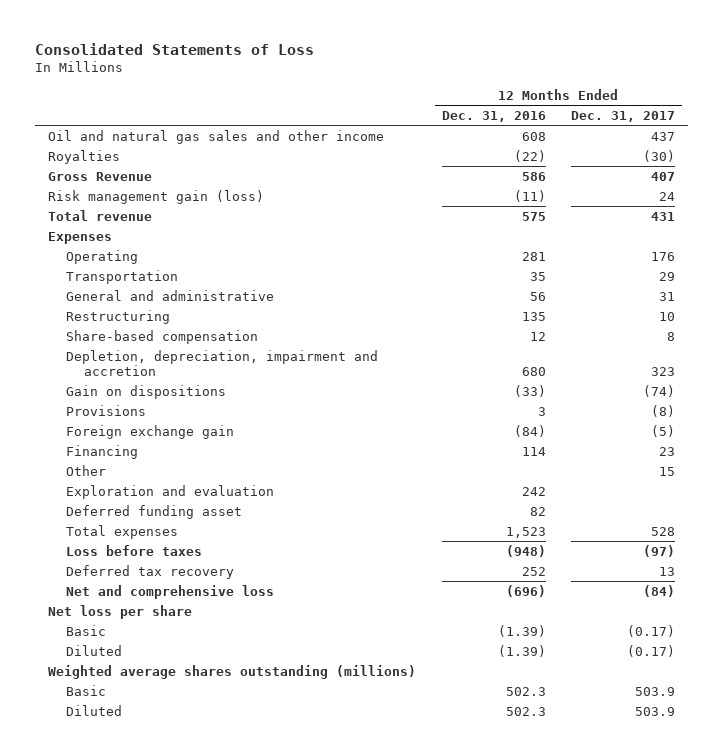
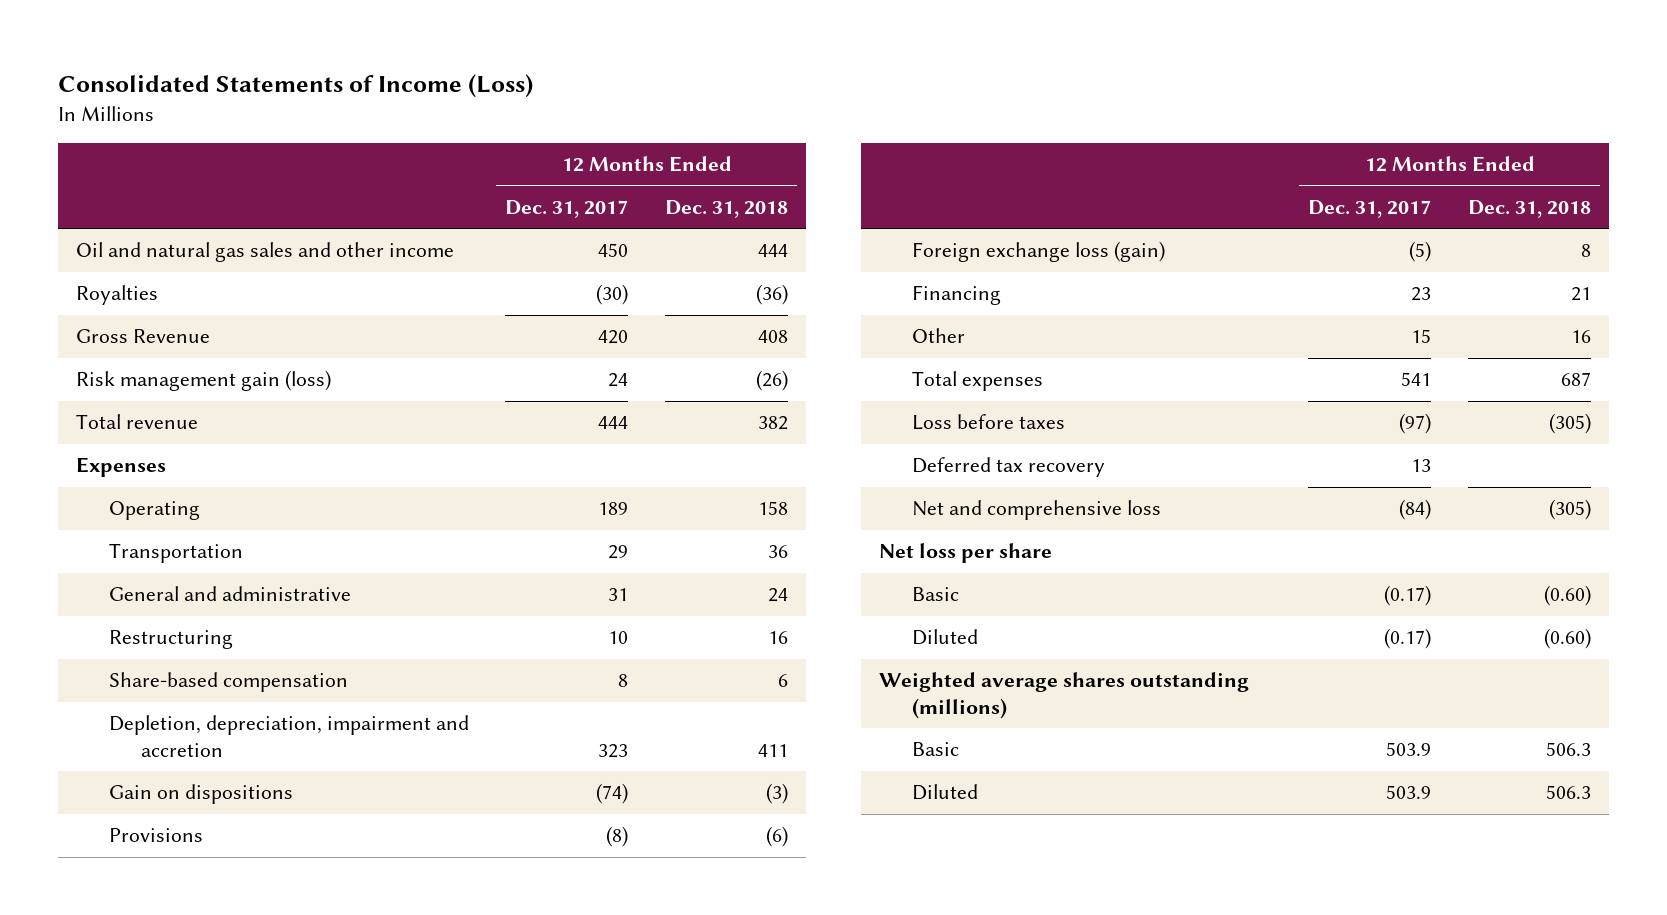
- Consolidated Statements of Loss
+ Consolidated Statements of Income (Loss)
- | 12 Months Ended Dec. 31, 2016 | 12 Months Ended Dec. 31, 2017
+ | 12 Months Ended Dec. 31, 2017 | 12 Months Ended Dec. 31, 2018
- Oil and natural gas sales and other income | 608 | 437
+ Oil and natural gas sales and other income | 450 | 444
- Gross Revenue | 586 | 407
+ Gross Revenue | 420 | 408
- Total revenue | 575 | 431
+ Total revenue | 444 | 382
- Operating | 281 | 176
+ Operating | 189 | 158
- Foreign exchange gain | (84) | (5)
+ Foreign exchange loss (gain) | (5) | 8
- Exploration and evaluation | 242 |
- Deferred funding asset | 82 |
- Total expenses | 1,523 | 528
+ Total expenses | 541 | 687

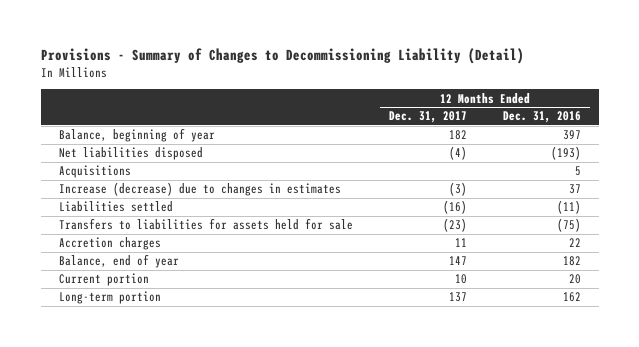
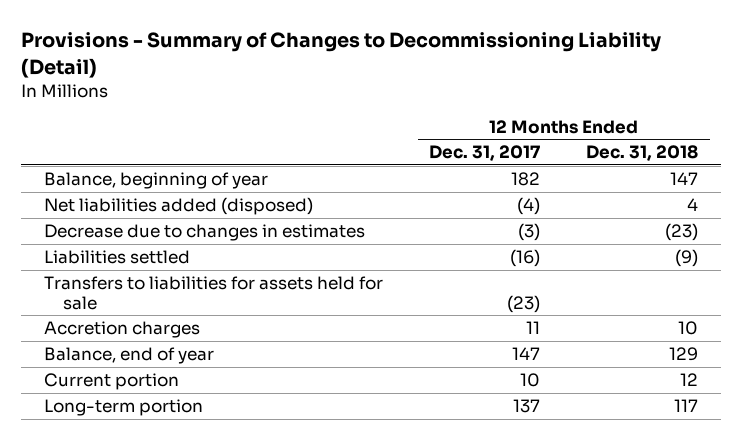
- | 12 Months Ended Dec. 31, 2017 | 12 Months Ended Dec. 31, 2016
+ | 12 Months Ended Dec. 31, 2017 | 12 Months Ended Dec. 31, 2018
- Net liabilities disposed | (4) | (193)
- Acquisitions | | 5
- Increase (decrease) due to changes in estimates | (3) | 37
+ Net liabilities added (disposed) | (4) | 4
+ Decrease due to changes in estimates | (3) | (23)

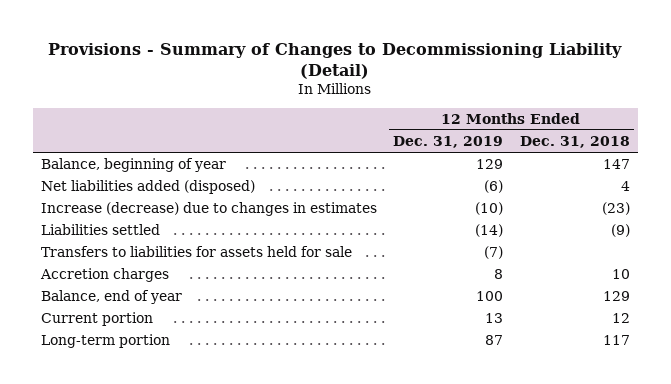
- | 12 Months Ended Dec. 31, 2017 | 12 Months Ended Dec. 31, 2018
+ | 12 Months Ended Dec. 31, 2019 | 12 Months Ended Dec. 31, 2018
- Decrease due to changes in estimates | (3) | (23)
+ Increase (decrease) due to changes in estimates | (10) | (23)

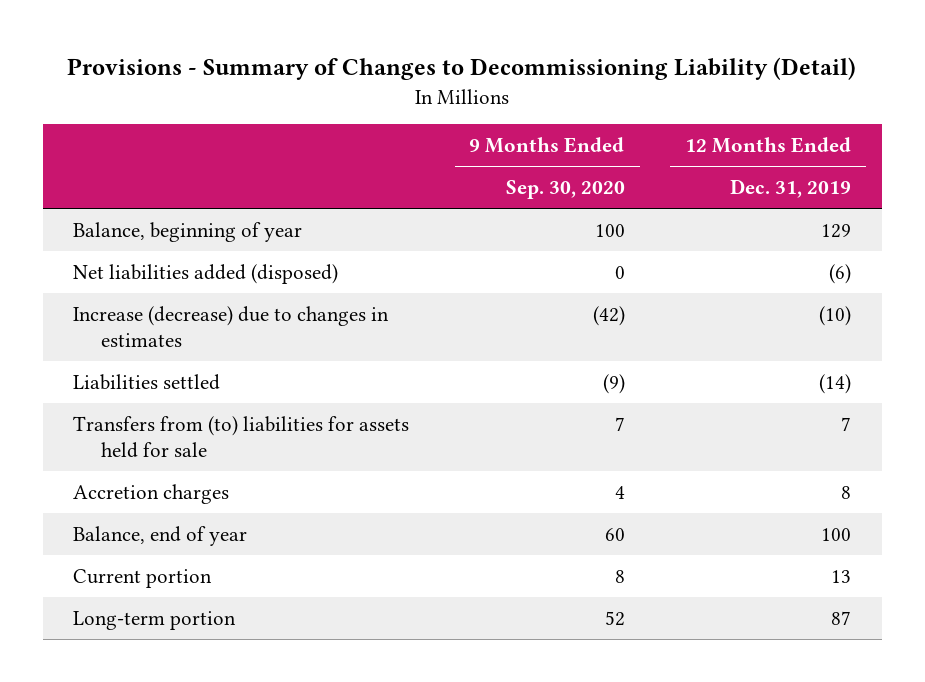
- | 12 Months Ended Dec. 31, 2019 | 12 Months Ended Dec. 31, 2018
+ | 9 Months Ended Sep. 30, 2020 | 12 Months Ended Dec. 31, 2019
- Transfers to liabilities for assets held for sale | (7) |
+ Transfers from (to) liabilities for assets held for sale | 7 | 7

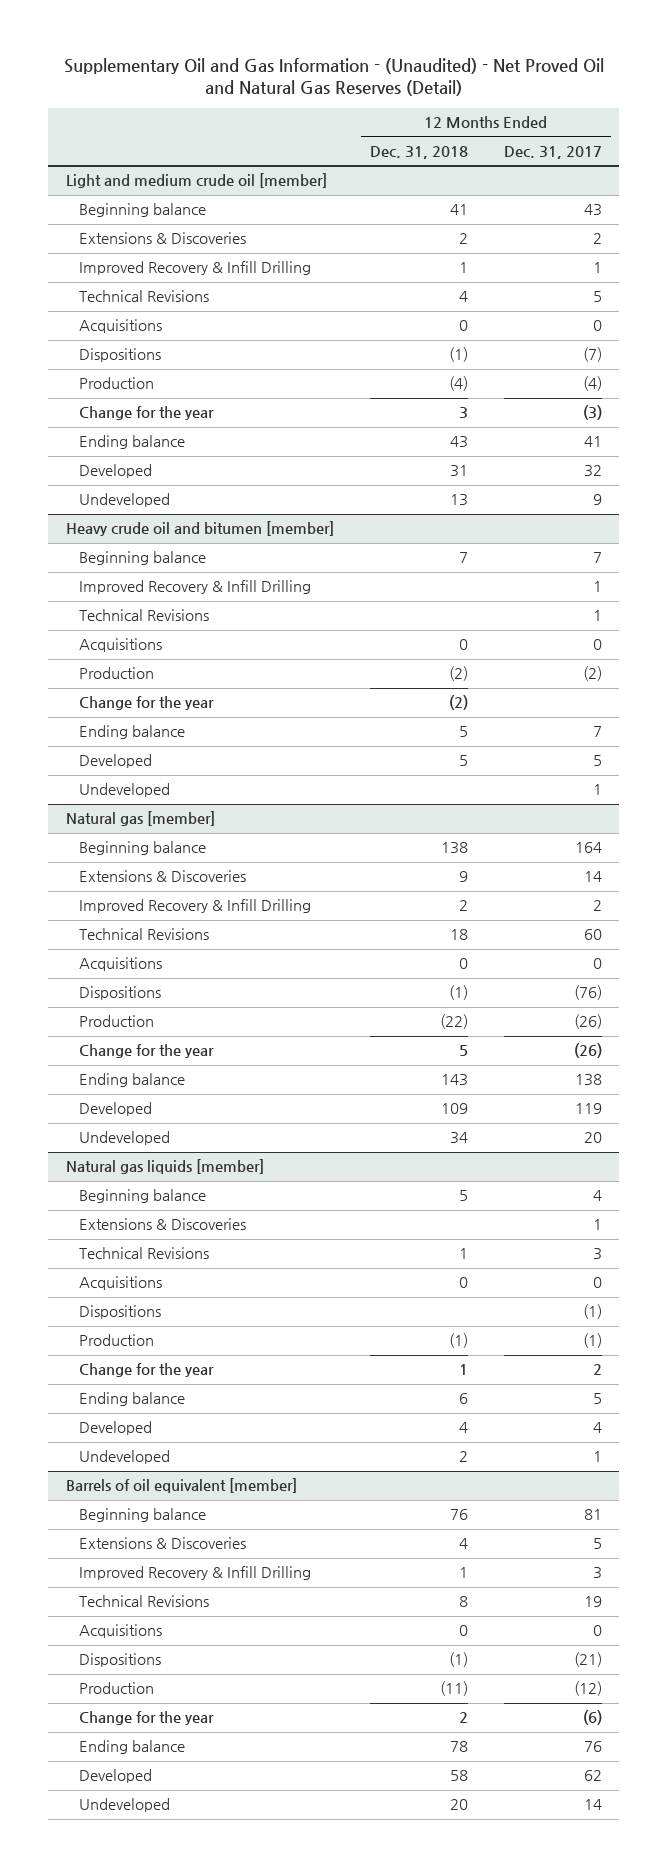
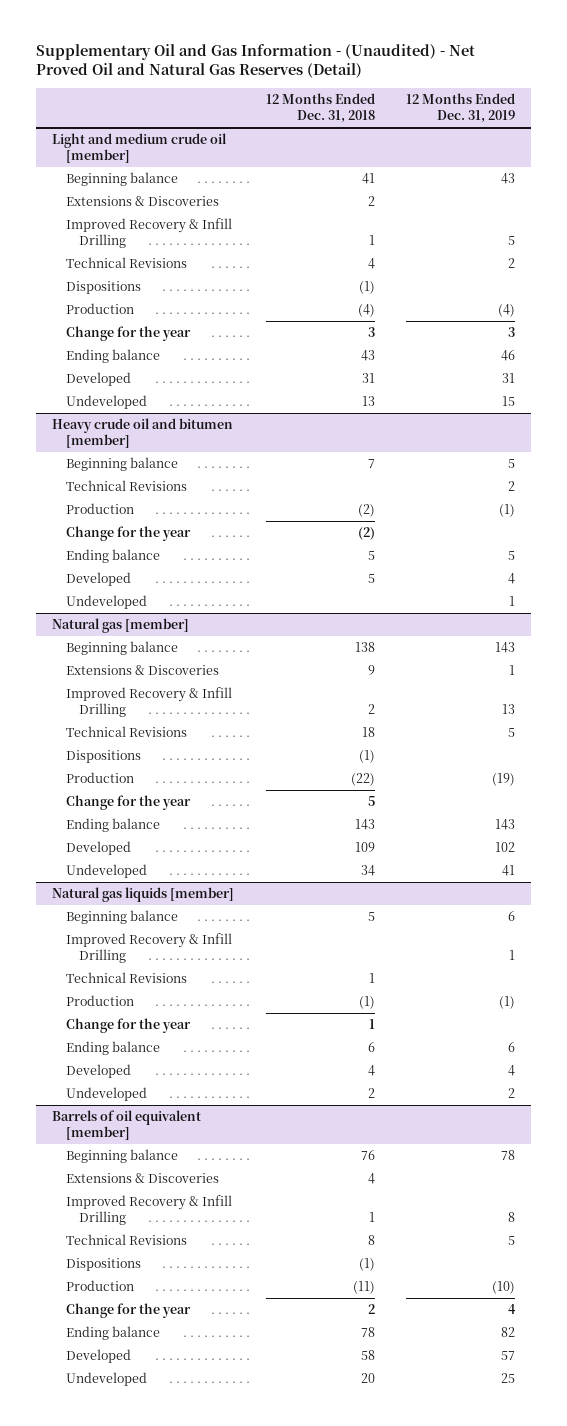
- | 12 Months Ended Dec. 31, 2018 | 12 Months Ended Dec. 31, 2017
+ | 12 Months Ended Dec. 31, 2018 | 12 Months Ended Dec. 31, 2019
@ Light and medium crude oil [member]
- Acquisitions | 0 | 0
@ Heavy crude oil and bitumen [member]
- Improved Recovery & Infill Drilling | | 1
- Acquisitions | 0 | 0
@ Natural gas [member]
- Acquisitions | 0 | 0
@ Natural gas liquids [member]
- Extensions & Discoveries | | 1
+ Improved Recovery & Infill Drilling | | 1
- Acquisitions | 0 | 0
- Dispositions | | (1)
@ Barrels of oil equivalent [member]
- Acquisitions | 0 | 0

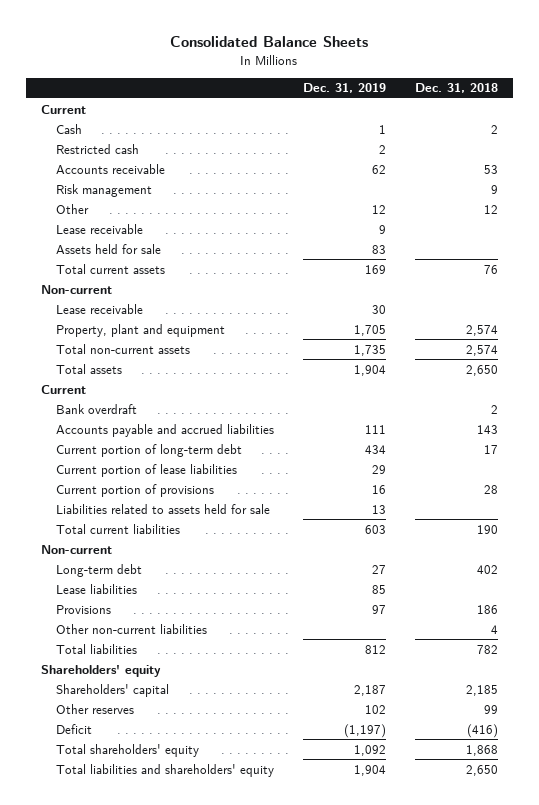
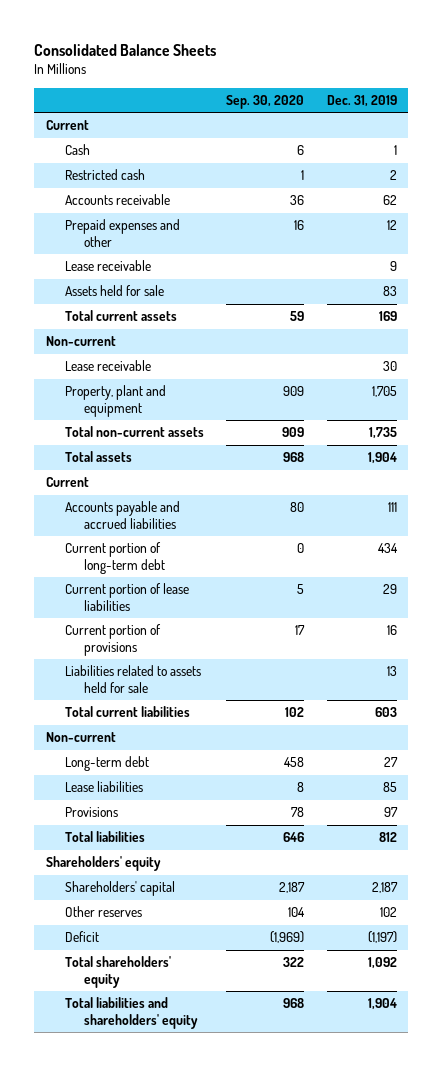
- | Dec. 31, 2019 | Dec. 31, 2018
+ | Sep. 30, 2020 | Dec. 31, 2019
- Risk management | | 9
- Other | 12 | 12
+ Prepaid expenses and other | 16 | 12
- Bank overdraft | | 2
- Other non-current liabilities | | 4

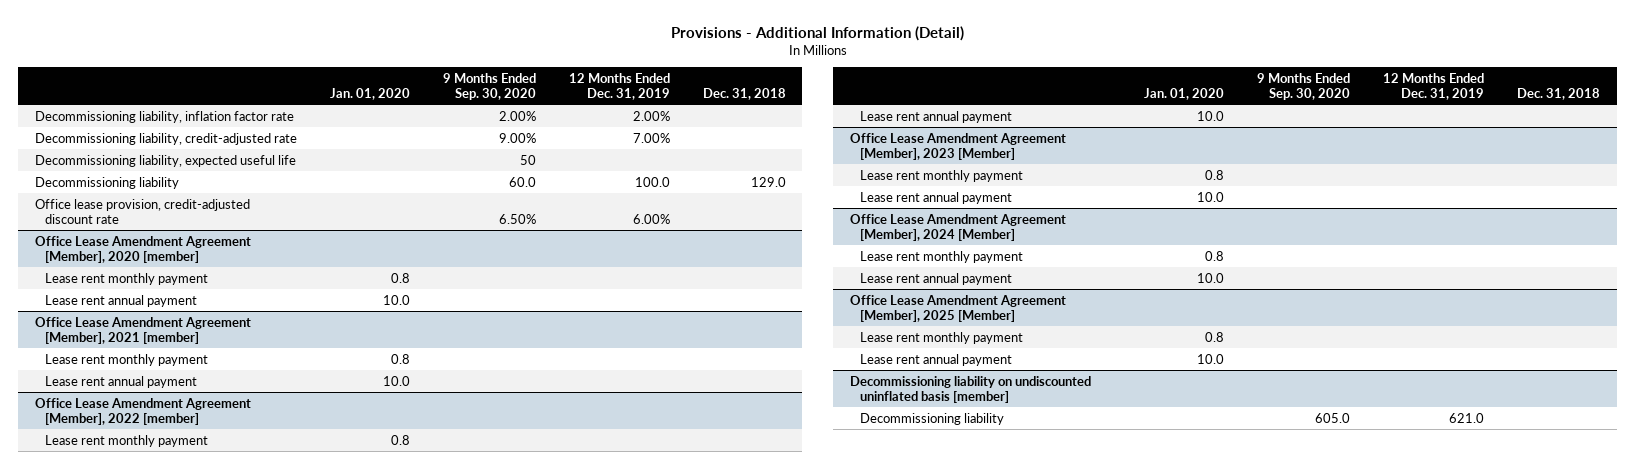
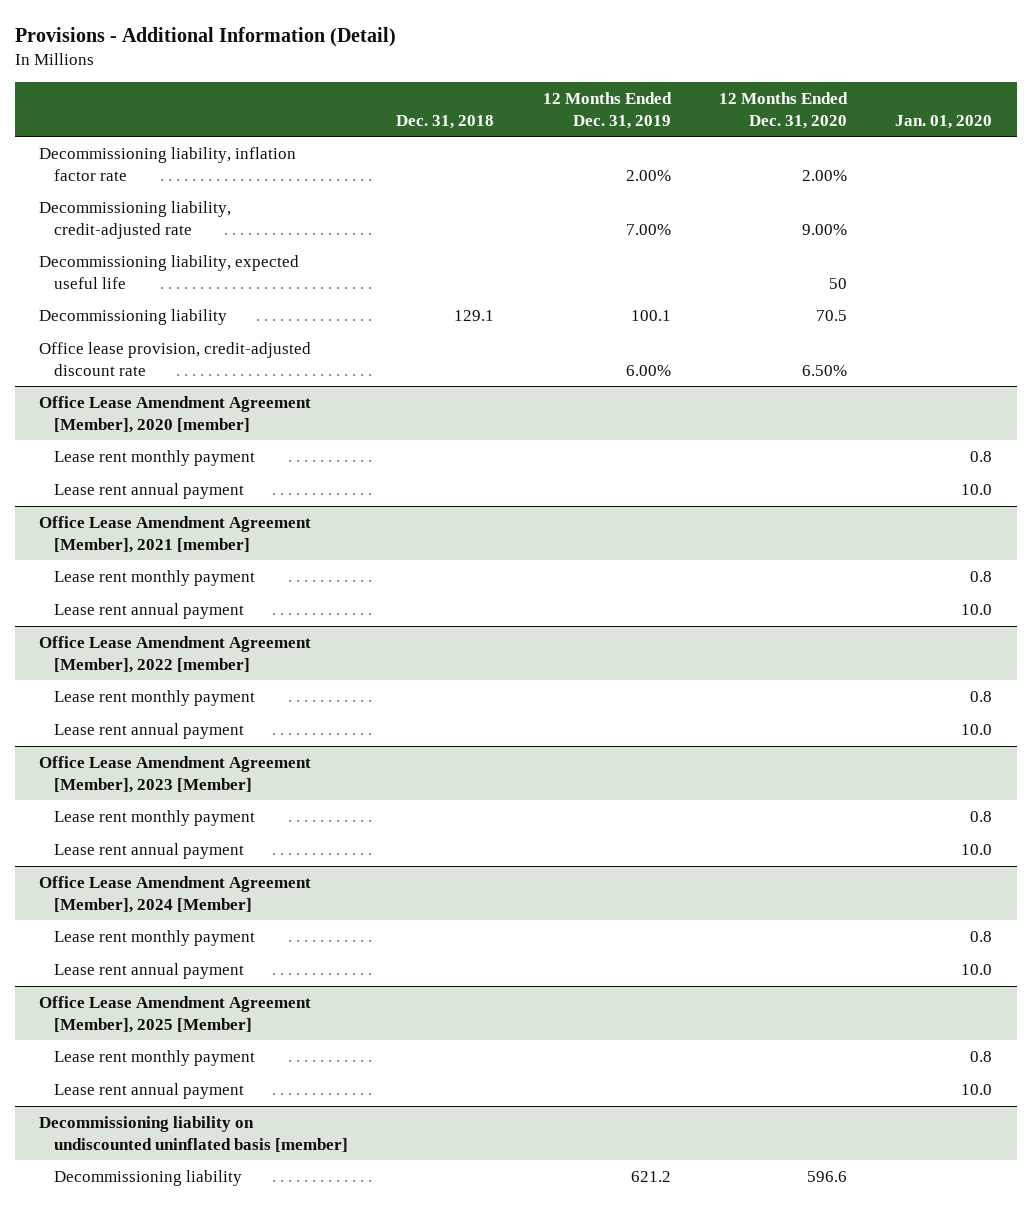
- | Jan. 01, 2020 | 9 Months Ended Sep. 30, 2020 | 12 Months Ended Dec. 31, 2019 | Dec. 31, 2018
+ | Dec. 31, 2018 | 12 Months Ended Dec. 31, 2019 | 12 Months Ended Dec. 31, 2020 | Jan. 01, 2020
- Decommissioning liability | | 60.0 | 100.0 | 129.0
+ Decommissioning liability | 129.1 | 100.1 | 70.5 |
@ Decommissioning liability on undiscounted uninflated basis [member]
- Decommissioning liability | | 605.0 | 621.0 |
+ Decommissioning liability | | 621.2 | 596.6 |

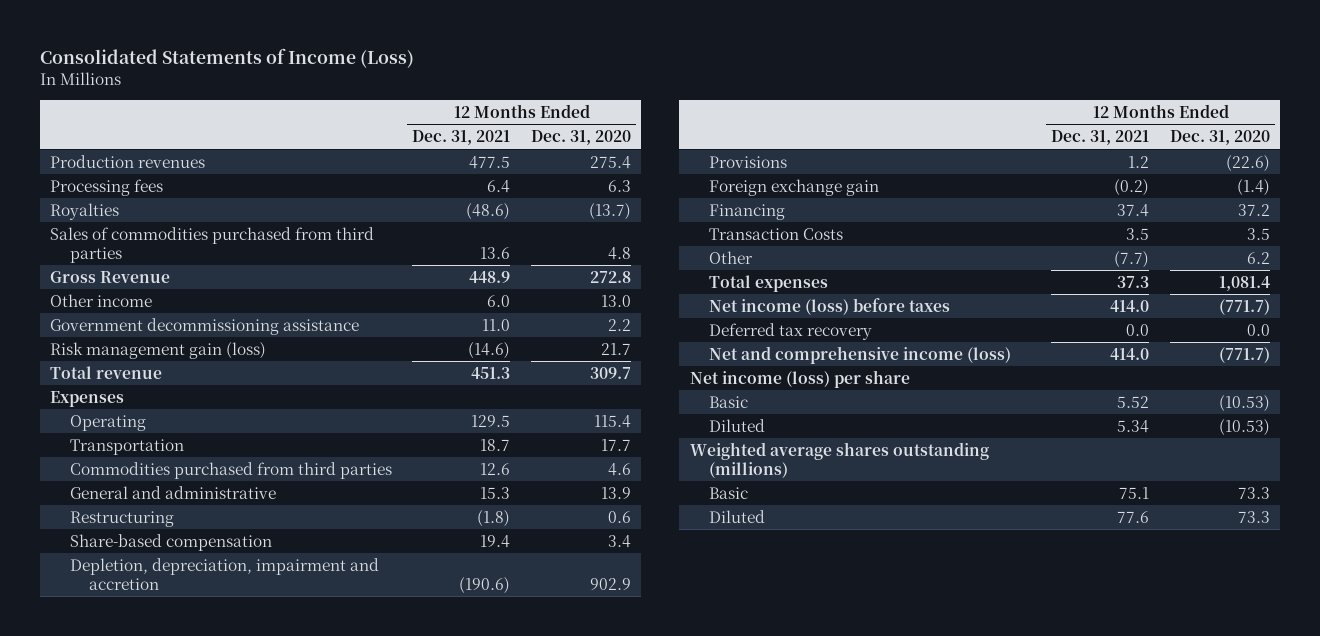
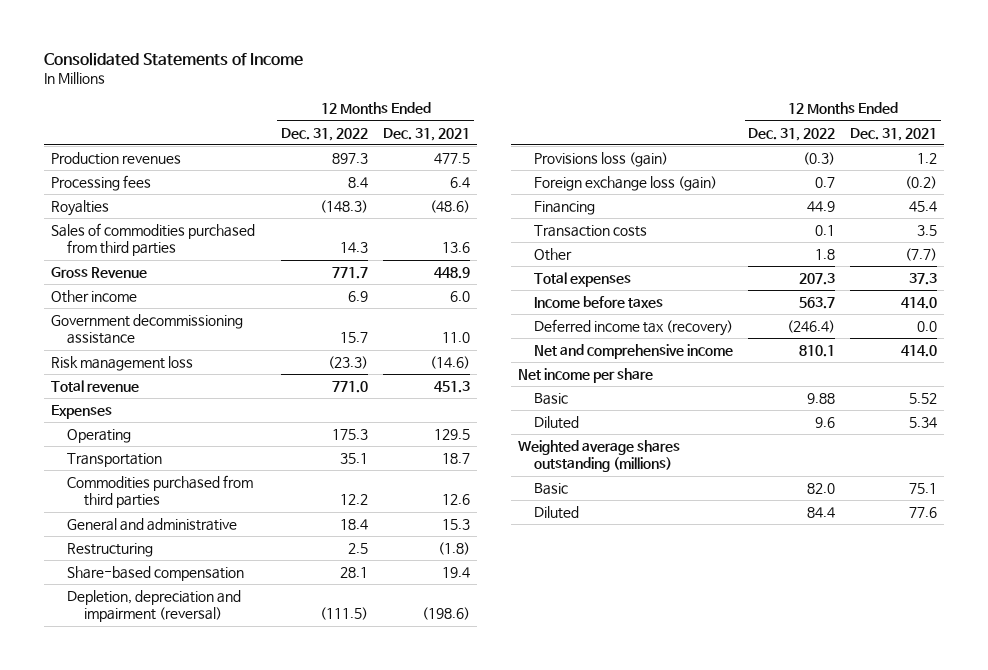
- Consolidated Statements of Income (Loss)
+ Consolidated Statements of Income
- | 12 Months Ended Dec. 31, 2021 | 12 Months Ended Dec. 31, 2020
+ | 12 Months Ended Dec. 31, 2022 | 12 Months Ended Dec. 31, 2021
- Risk management gain (loss) | (14.6) | 21.7
+ Risk management loss | (23.3) | (14.6)
- Depletion, depreciation, impairment and accretion | (190.6) | 902.9
- Provisions | 1.2 | (22.6)
- Foreign exchange gain | (0.2) | (1.4)
- Financing | 37.4 | 37.2
- Transaction Costs | 3.5 | 3.5
+ Depletion, depreciation and impairment (reversal) | (111.5) | (198.6)
+ Provisions loss (gain) | (0.3) | 1.2
+ Foreign exchange loss (gain) | 0.7 | (0.2)
+ Financing | 44.9 | 45.4
+ Transaction costs | 0.1 | 3.5
- Net income (loss) before taxes | 414.0 | (771.7)
- Deferred tax recovery | 0.0 | 0.0
- Net and comprehensive income (loss) | 414.0 | (771.7)
- Net income (loss) per share
+ Income before taxes | 563.7 | 414.0
+ Deferred income tax (recovery) | (246.4) | 0.0
+ Net and comprehensive income | 810.1 | 414.0
+ Net income per share

